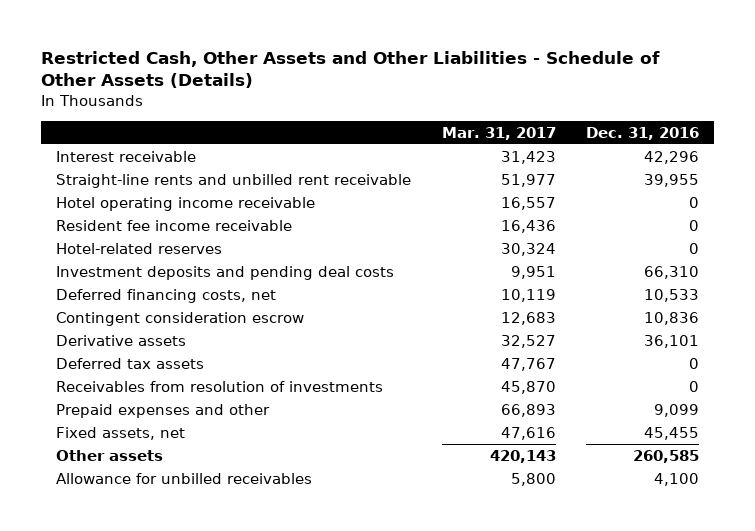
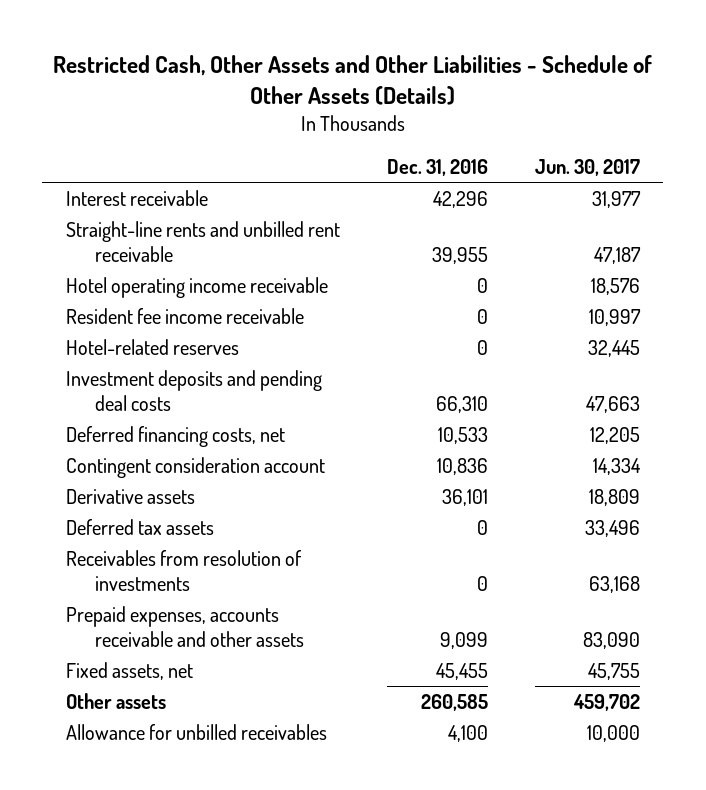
- | Mar. 31, 2017 | Dec. 31, 2016
+ | Dec. 31, 2016 | Jun. 30, 2017
- Contingent consideration escrow | 12,683 | 10,836
+ Contingent consideration account | 10,836 | 14,334
- Prepaid expenses and other | 66,893 | 9,099
+ Prepaid expenses, accounts receivable and other assets | 9,099 | 83,090

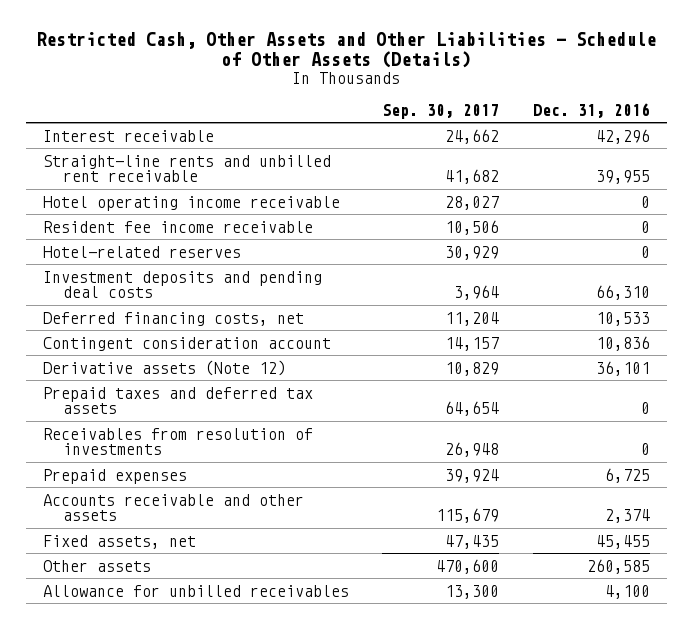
- | Dec. 31, 2016 | Jun. 30, 2017
+ | Sep. 30, 2017 | Dec. 31, 2016
- Derivative assets | 36,101 | 18,809
- Deferred tax assets | 0 | 33,496
+ Derivative assets (Note 12) | 10,829 | 36,101
+ Prepaid taxes and deferred tax assets | 64,654 | 0
- Prepaid expenses, accounts receivable and other assets | 9,099 | 83,090
+ Prepaid expenses | 39,924 | 6,725
+ Accounts receivable and other assets | 115,679 | 2,374

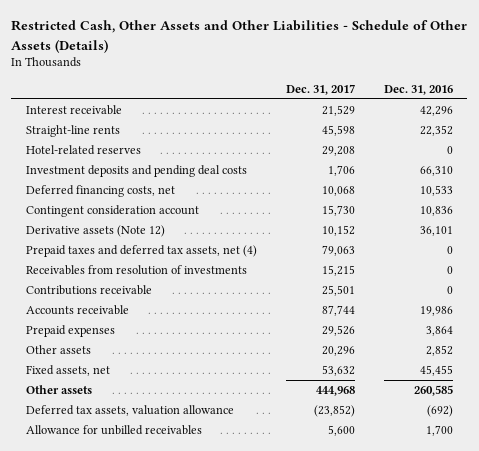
- | Sep. 30, 2017 | Dec. 31, 2016
+ | Dec. 31, 2017 | Dec. 31, 2016
- Straight-line rents and unbilled rent receivable | 41,682 | 39,955
- Hotel operating income receivable | 28,027 | 0
- Resident fee income receivable | 10,506 | 0
+ Straight-line rents | 45,598 | 22,352
- Prepaid taxes and deferred tax assets | 64,654 | 0
+ Prepaid taxes and deferred tax assets, net (4) | 79,063 | 0
- Prepaid expenses | 39,924 | 6,725
- Accounts receivable and other assets | 115,679 | 2,374
+ Contributions receivable | 25,501 | 0
+ Accounts receivable | 87,744 | 19,986
+ Prepaid expenses | 29,526 | 3,864
+ Other assets | 20,296 | 2,852
- Allowance for unbilled receivables | 13,300 | 4,100
+ Deferred tax assets, valuation allowance | (23,852) | (692)
+ Allowance for unbilled receivables | 5,600 | 1,700

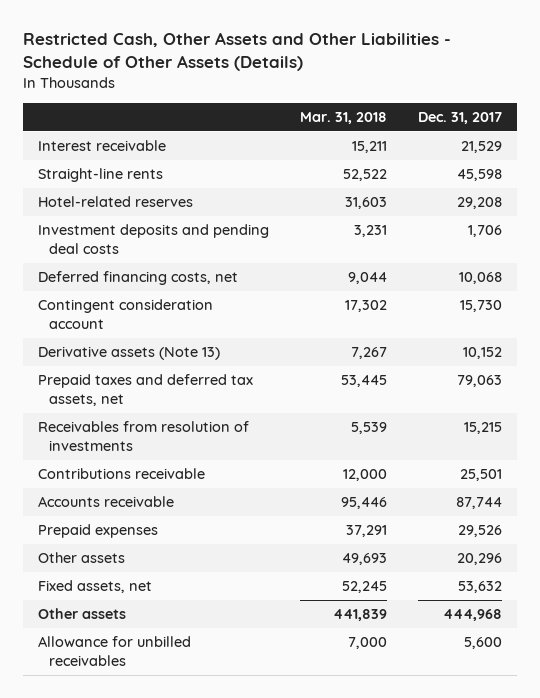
- | Dec. 31, 2017 | Dec. 31, 2016
+ | Mar. 31, 2018 | Dec. 31, 2017
- Derivative assets (Note 12) | 10,152 | 36,101
- Prepaid taxes and deferred tax assets, net (4) | 79,063 | 0
+ Derivative assets (Note 13) | 7,267 | 10,152
+ Prepaid taxes and deferred tax assets, net | 53,445 | 79,063
- Deferred tax assets, valuation allowance | (23,852) | (692)

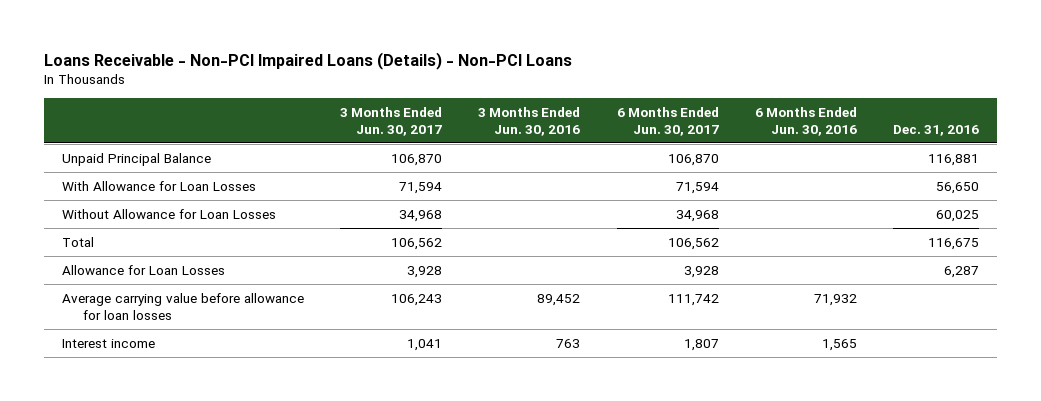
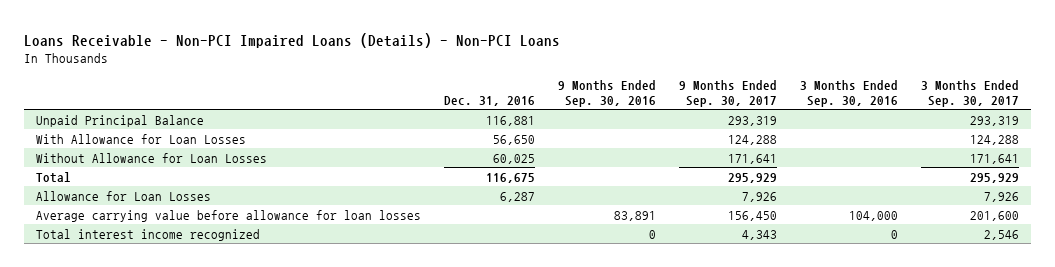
- | 3 Months Ended Jun. 30, 2017 | 3 Months Ended Jun. 30, 2016 | 6 Months Ended Jun. 30, 2017 | 6 Months Ended Jun. 30, 2016 | Dec. 31, 2016
+ | Dec. 31, 2016 | 9 Months Ended Sep. 30, 2016 | 9 Months Ended Sep. 30, 2017 | 3 Months Ended Sep. 30, 2016 | 3 Months Ended Sep. 30, 2017
- Interest income | 1,041 | 763 | 1,807 | 1,565 |
+ Total interest income recognized | | 0 | 4,343 | 0 | 2,546

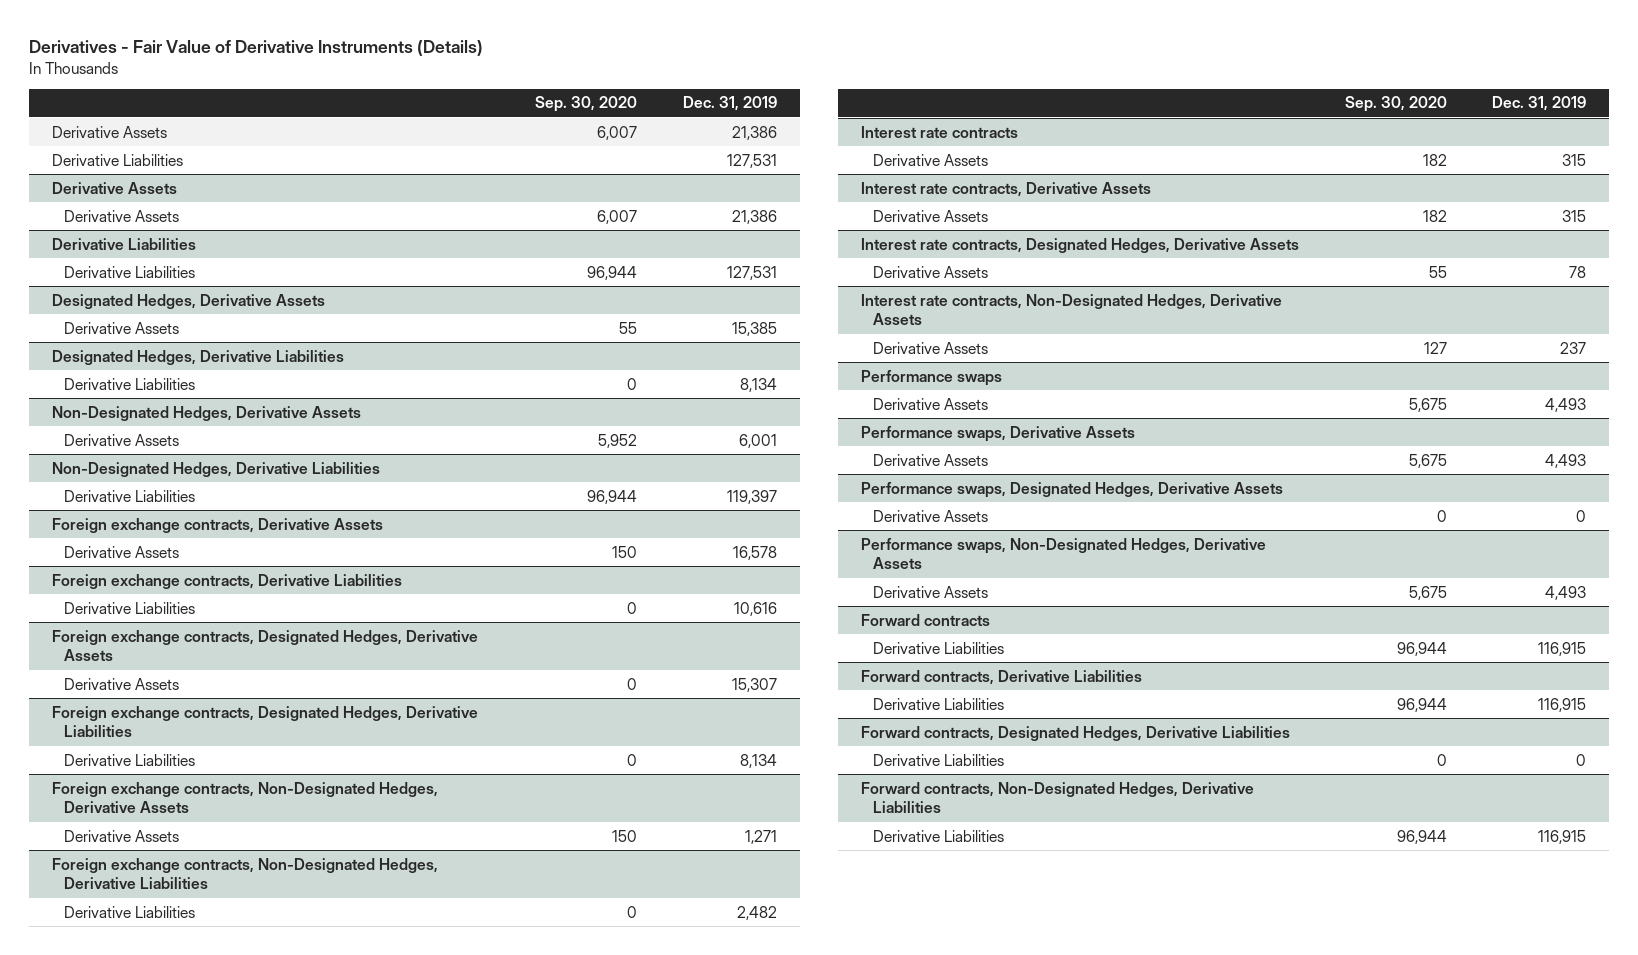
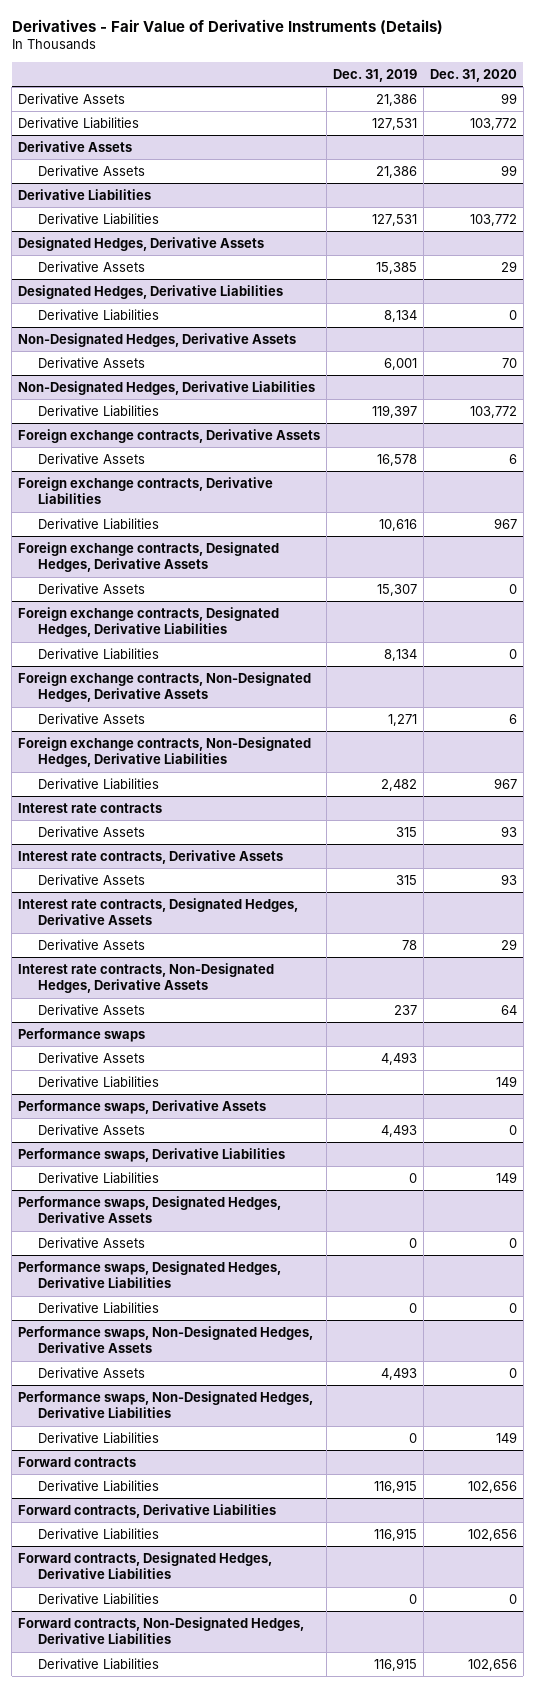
- | Sep. 30, 2020 | Dec. 31, 2019
+ | Dec. 31, 2019 | Dec. 31, 2020
@ Performance swaps
+ Derivative Liabilities | | 149
+ Performance swaps, Derivative Liabilities
+ Derivative Liabilities | 0 | 149
+ Performance swaps, Designated Hedges, Derivative Liabilities
+ Derivative Liabilities | 0 | 0
+ Performance swaps, Non-Designated Hedges, Derivative Liabilities
+ Derivative Liabilities | 0 | 149

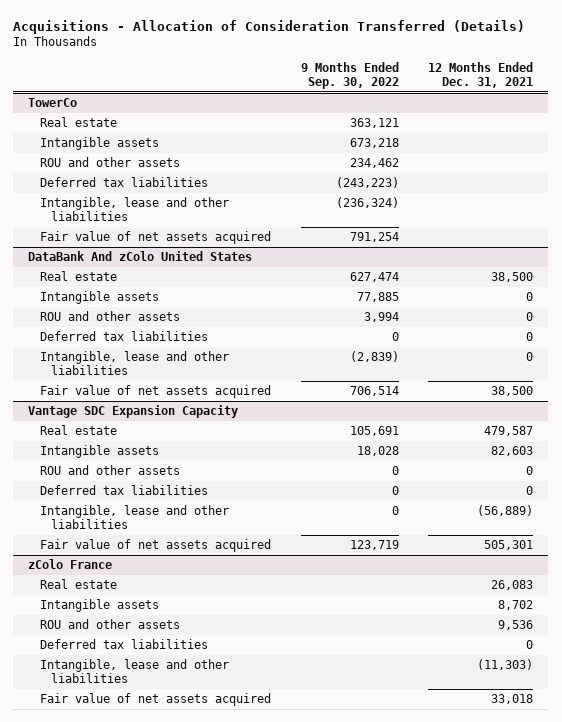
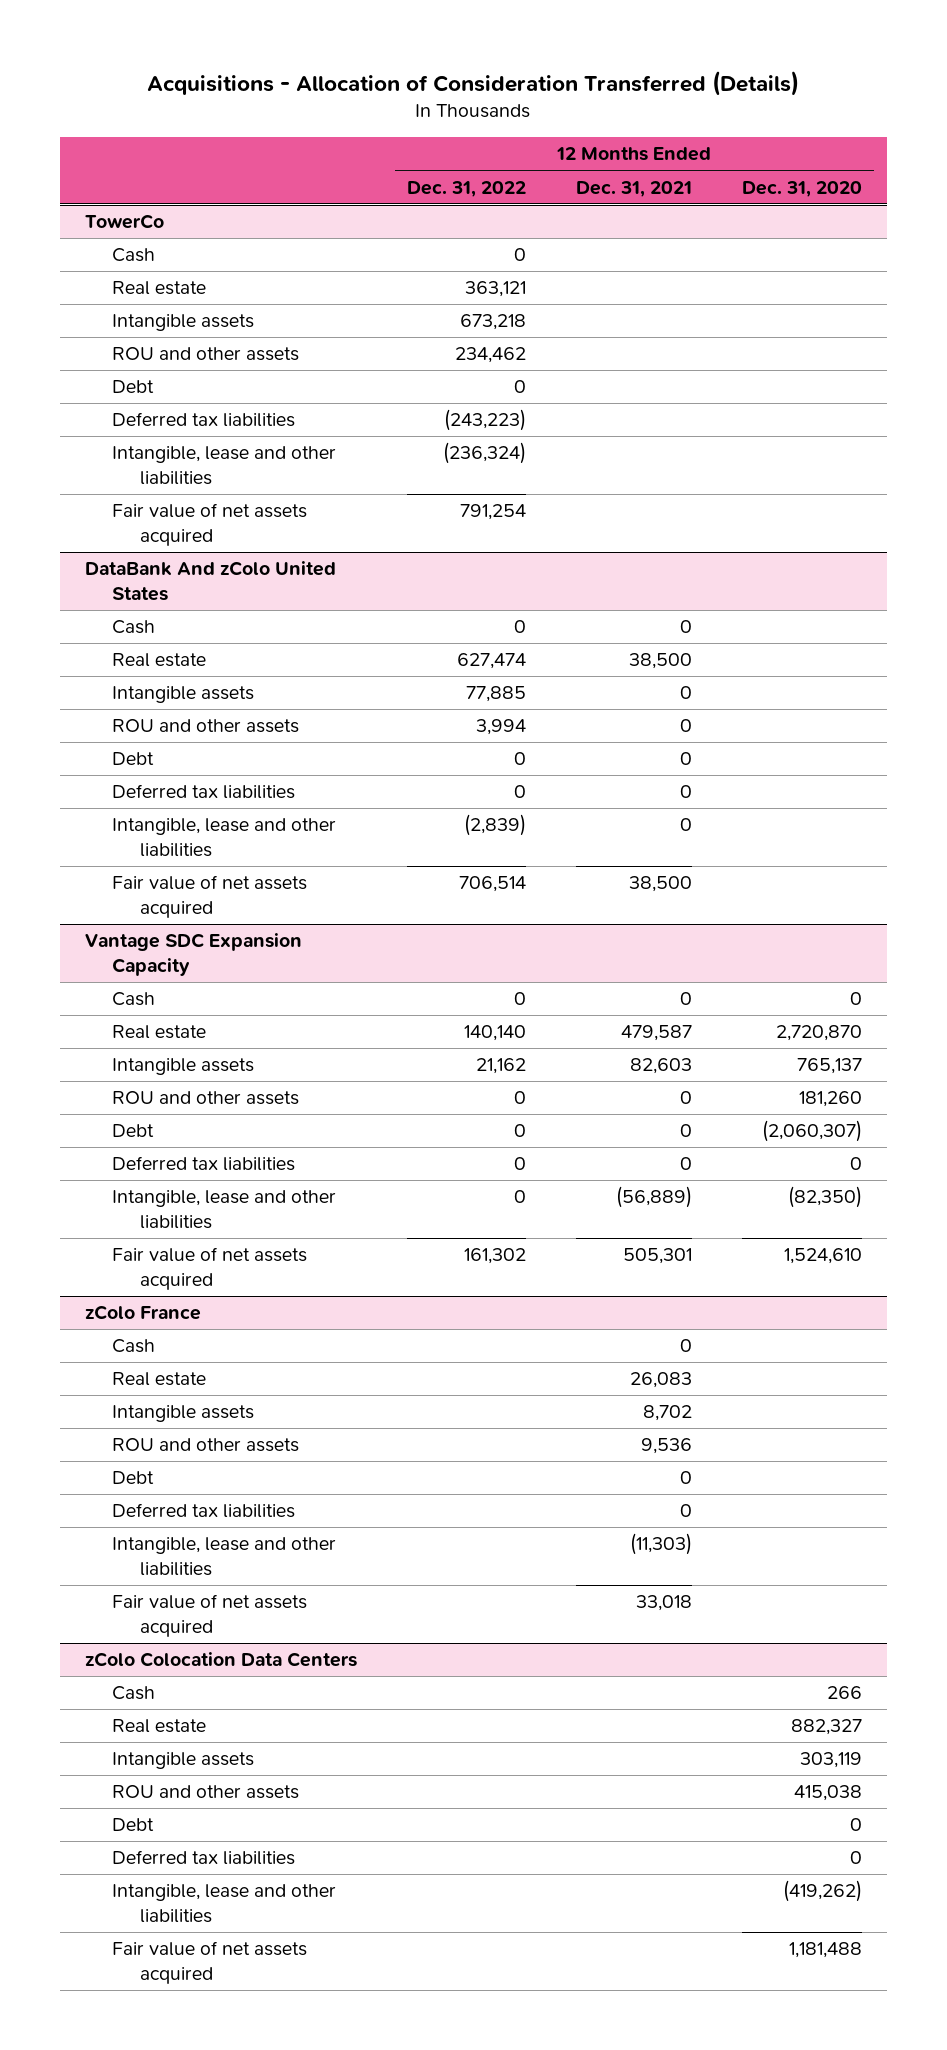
- | 9 Months Ended Sep. 30, 2022 | 12 Months Ended Dec. 31, 2021
+ | 12 Months Ended Dec. 31, 2022 | 12 Months Ended Dec. 31, 2021 | 12 Months Ended Dec. 31, 2020
@ TowerCo
+ Cash | 0 | |
+ Debt | 0 | |
@ DataBank And zColo United States
+ Cash | 0 | 0 |
+ Debt | 0 | 0 |
@ Vantage SDC Expansion Capacity
+ Cash | 0 | 0 | 0
+ Debt | 0 | 0 | (2,060,307)
@ zColo France
+ Cash | | 0 |
+ Debt | | 0 |
+ zColo Colocation Data Centers
+ Cash | | | 266
+ Real estate | | | 882,327
+ Intangible assets | | | 303,119
+ ROU and other assets | | | 415,038
+ Debt | | | 0
+ Deferred tax liabilities | | | 0
+ Intangible, lease and other liabilities | | | (419,262)
+ Fair value of net assets acquired | | | 1,181,488

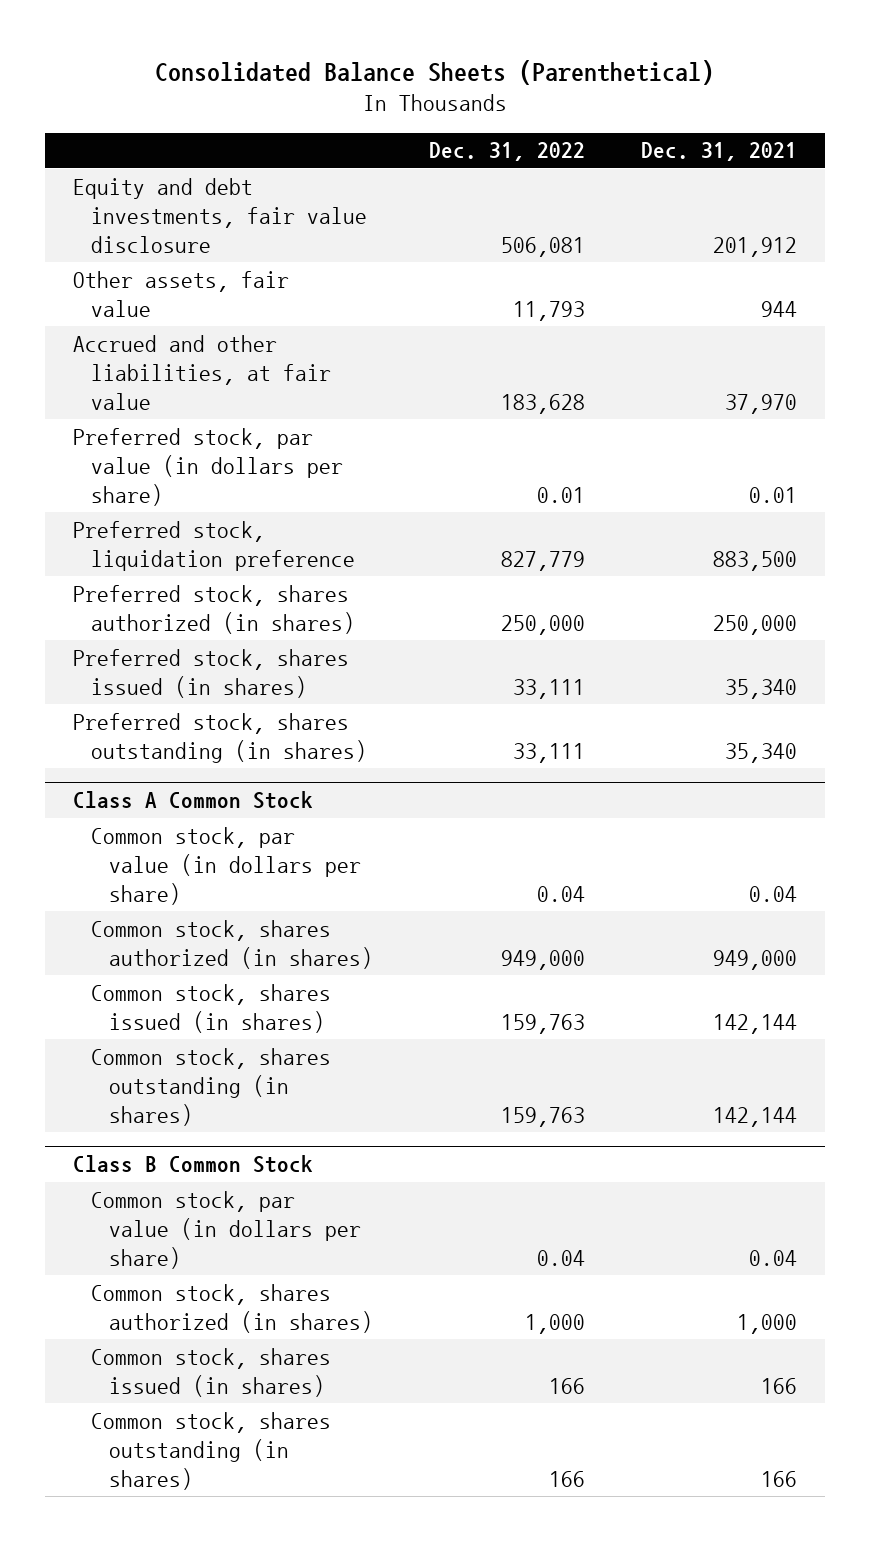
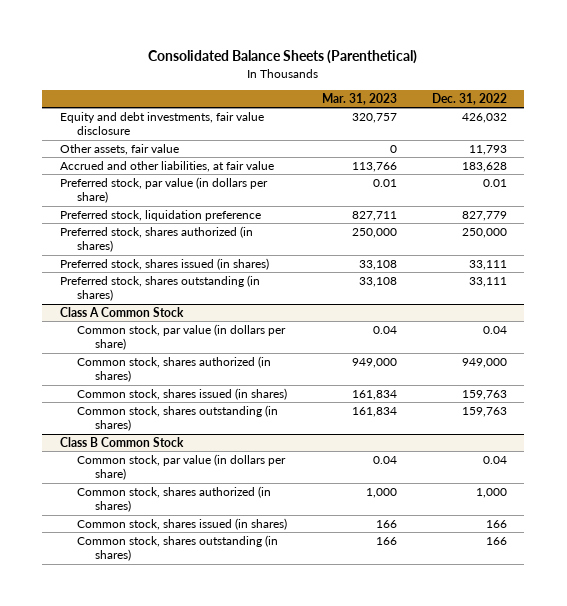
- | Dec. 31, 2022 | Dec. 31, 2021
+ | Mar. 31, 2023 | Dec. 31, 2022
- Equity and debt investments, fair value disclosure | 506,081 | 201,912
+ Equity and debt investments, fair value disclosure | 320,757 | 426,032

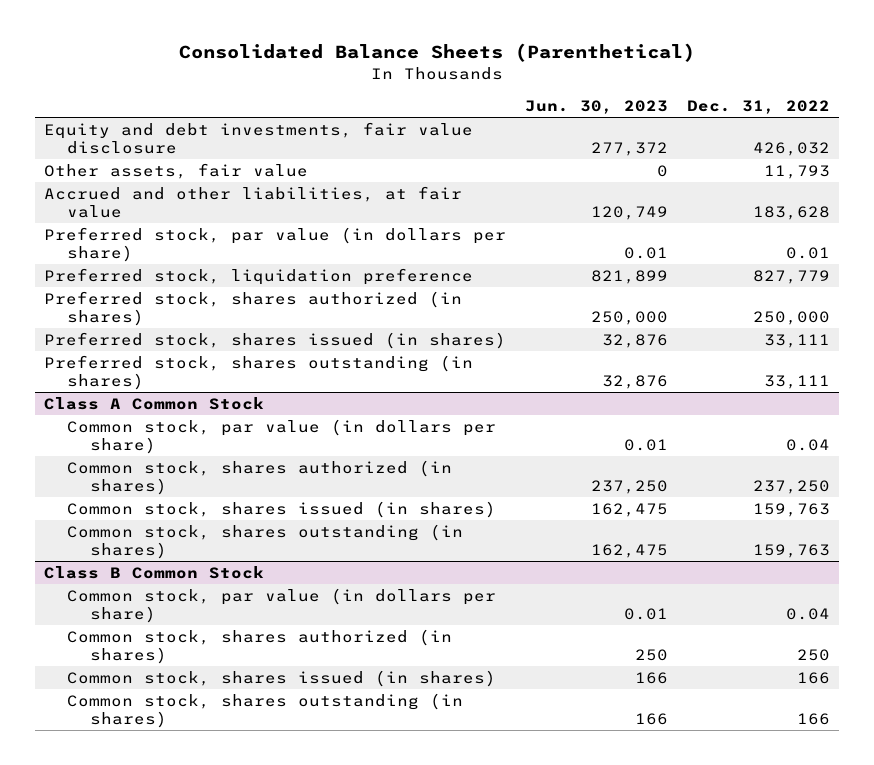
- | Mar. 31, 2023 | Dec. 31, 2022
+ | Jun. 30, 2023 | Dec. 31, 2022
@ Class A Common Stock
- Common stock, shares authorized (in shares) | 949,000 | 949,000
+ Common stock, shares authorized (in shares) | 237,250 | 237,250
@ Class B Common Stock
- Common stock, shares authorized (in shares) | 1,000 | 1,000
+ Common stock, shares authorized (in shares) | 250 | 250

